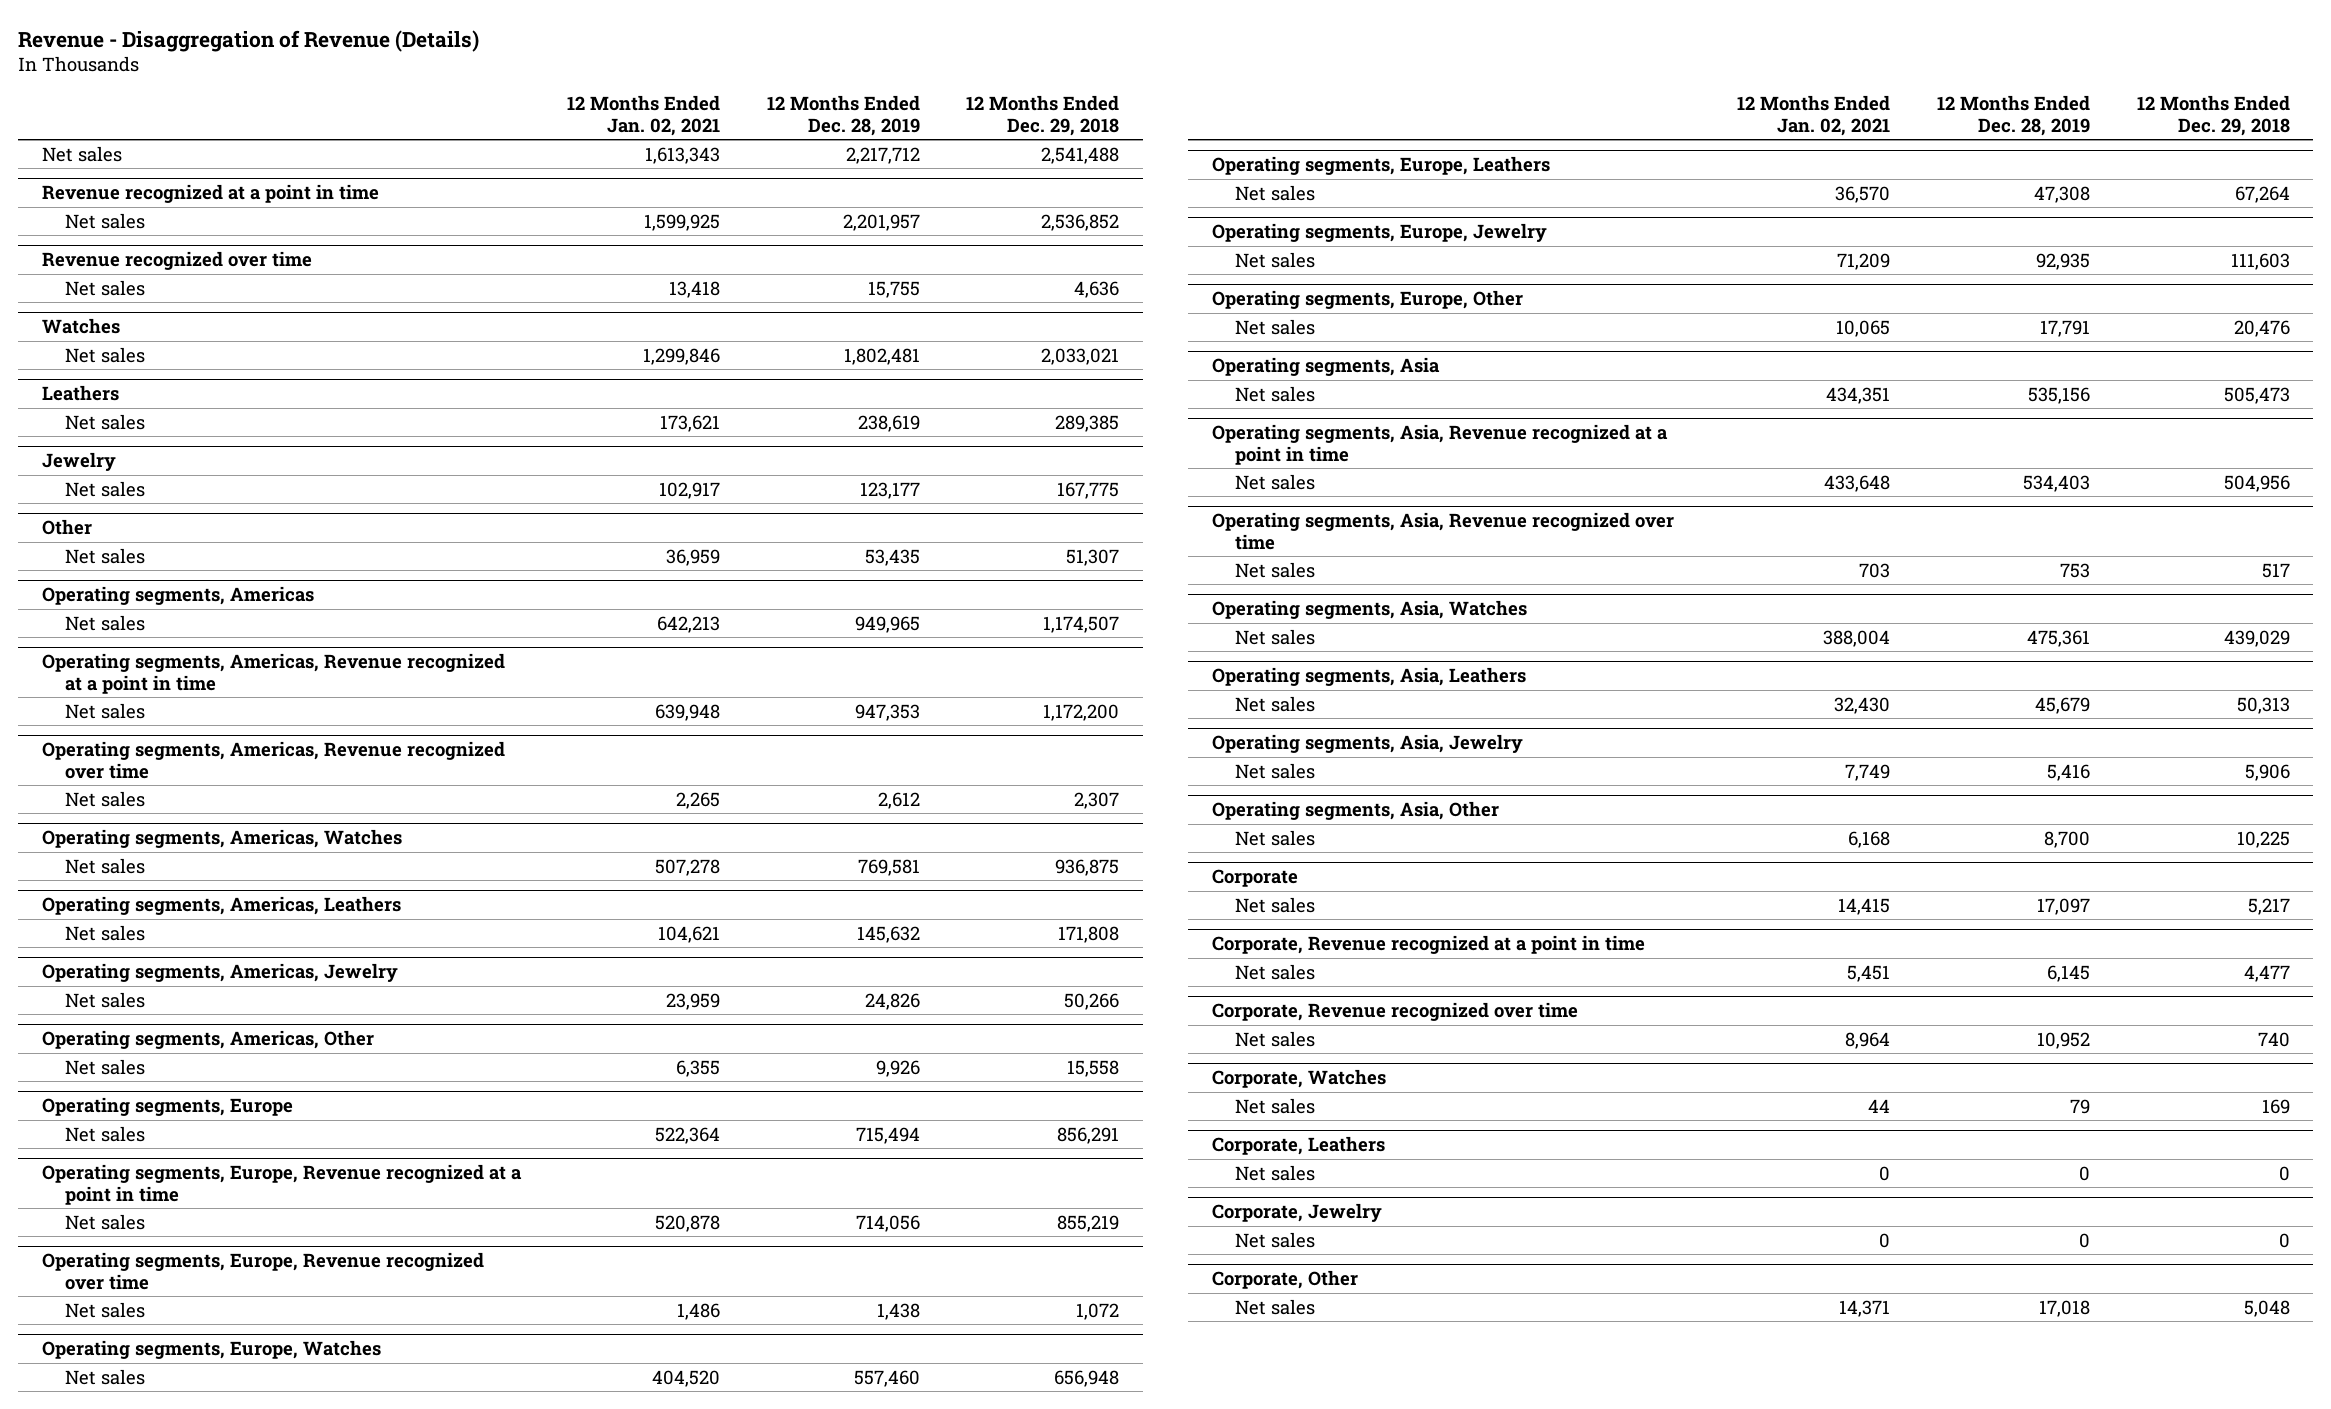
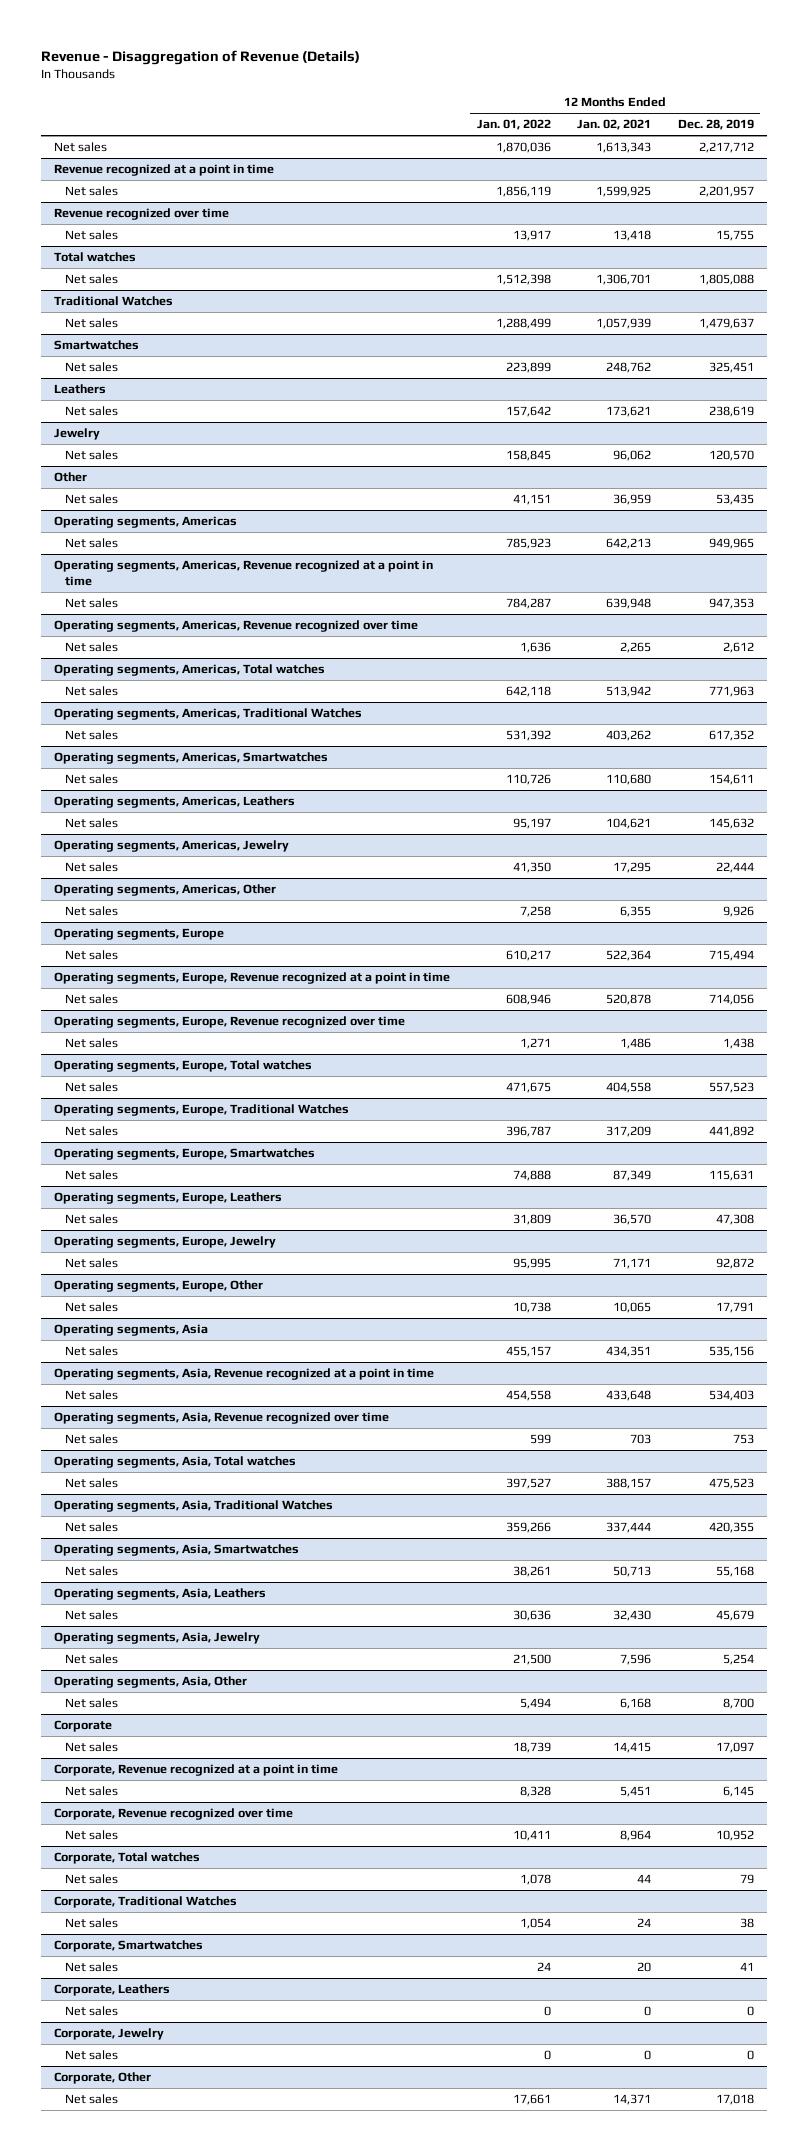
- | 12 Months Ended Jan. 02, 2021 | 12 Months Ended Dec. 28, 2019 | 12 Months Ended Dec. 29, 2018
+ | 12 Months Ended Jan. 01, 2022 | 12 Months Ended Jan. 02, 2021 | 12 Months Ended Dec. 28, 2019
- Watches
- Net sales | 1,299,846 | 1,802,481 | 2,033,021
+ Total watches
+ Net sales | 1,512,398 | 1,306,701 | 1,805,088
+ Traditional Watches
+ Net sales | 1,288,499 | 1,057,939 | 1,479,637
+ Smartwatches
+ Net sales | 223,899 | 248,762 | 325,451
@ Jewelry
- Net sales | 102,917 | 123,177 | 167,775
+ Net sales | 158,845 | 96,062 | 120,570
- Operating segments, Americas, Watches
- Net sales | 507,278 | 769,581 | 936,875
+ Operating segments, Americas, Total watches
+ Net sales | 642,118 | 513,942 | 771,963
+ Operating segments, Americas, Traditional Watches
+ Net sales | 531,392 | 403,262 | 617,352
+ Operating segments, Americas, Smartwatches
+ Net sales | 110,726 | 110,680 | 154,611
@ Operating segments, Americas, Jewelry
- Net sales | 23,959 | 24,826 | 50,266
+ Net sales | 41,350 | 17,295 | 22,444
- Operating segments, Europe, Watches
- Net sales | 404,520 | 557,460 | 656,948
+ Operating segments, Europe, Total watches
+ Net sales | 471,675 | 404,558 | 557,523
+ Operating segments, Europe, Traditional Watches
+ Net sales | 396,787 | 317,209 | 441,892
+ Operating segments, Europe, Smartwatches
+ Net sales | 74,888 | 87,349 | 115,631
@ Operating segments, Europe, Jewelry
- Net sales | 71,209 | 92,935 | 111,603
+ Net sales | 95,995 | 71,171 | 92,872
- Operating segments, Asia, Watches
- Net sales | 388,004 | 475,361 | 439,029
+ Operating segments, Asia, Total watches
+ Net sales | 397,527 | 388,157 | 475,523
+ Operating segments, Asia, Traditional Watches
+ Net sales | 359,266 | 337,444 | 420,355
+ Operating segments, Asia, Smartwatches
+ Net sales | 38,261 | 50,713 | 55,168
@ Operating segments, Asia, Jewelry
- Net sales | 7,749 | 5,416 | 5,906
+ Net sales | 21,500 | 7,596 | 5,254
- Corporate, Watches
+ Corporate, Total watches
+ Corporate, Traditional Watches
+ Net sales | 1,054 | 24 | 38
+ Corporate, Smartwatches
+ Net sales | 24 | 20 | 41

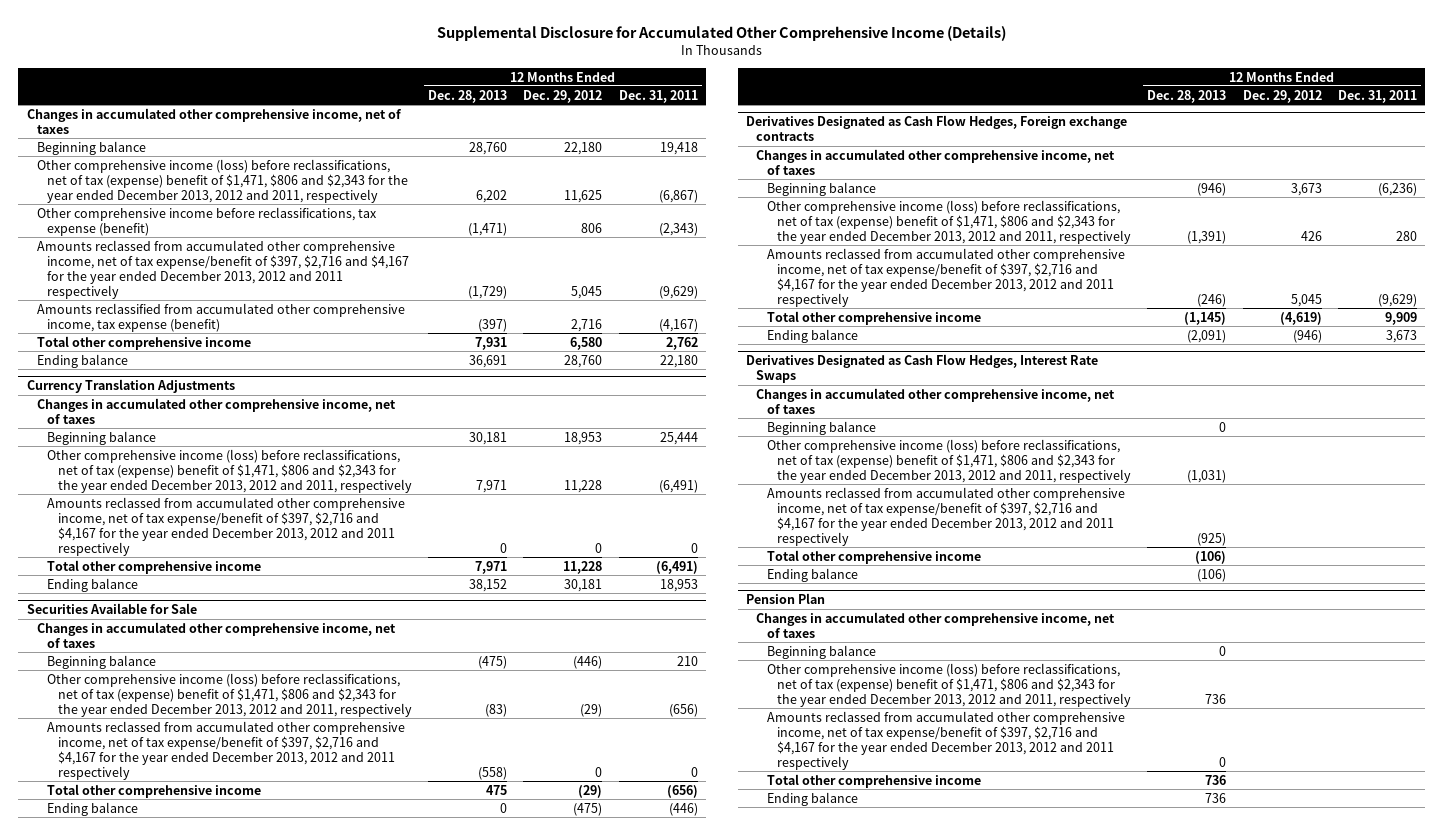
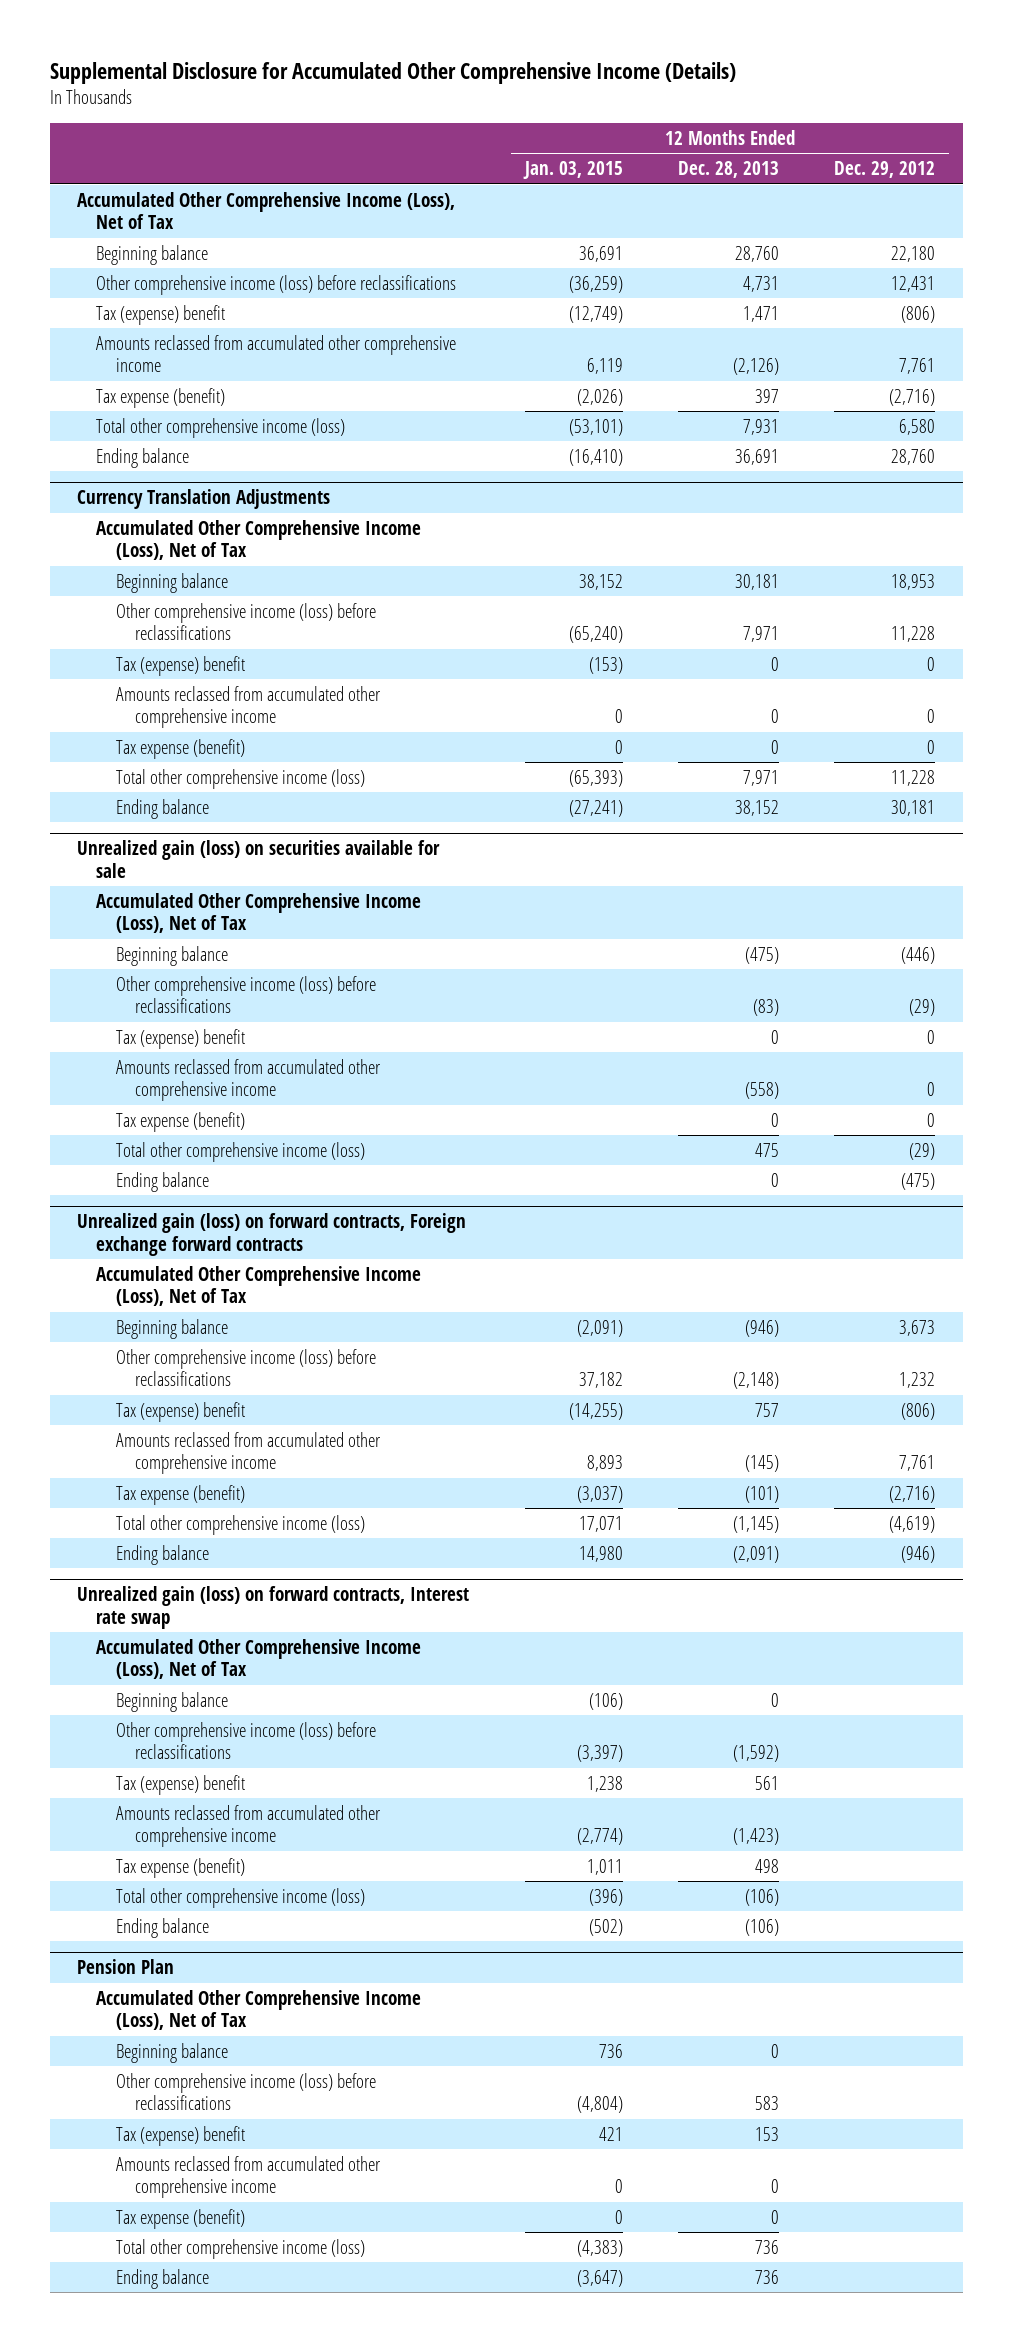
- | 12 Months Ended Dec. 28, 2013 | 12 Months Ended Dec. 29, 2012 | 12 Months Ended Dec. 31, 2011
+ | 12 Months Ended Jan. 03, 2015 | 12 Months Ended Dec. 28, 2013 | 12 Months Ended Dec. 29, 2012
- Changes in accumulated other comprehensive income, net of taxes
+ Accumulated Other Comprehensive Income (Loss), Net of Tax
- Other comprehensive income (loss) before reclassifications, net of tax (expense) benefit of $1,471, $806 and $2,343 for the year ended December 2013, 2012 and 2011, respectively | 6,202 | 11,625 | (6,867)
- Other comprehensive income before reclassifications, tax expense (benefit) | (1,471) | 806 | (2,343)
- Amounts reclassed from accumulated other comprehensive income, net of tax expense/benefit of $397, $2,716 and $4,167 for the year ended December 2013, 2012 and 2011 respectively | (1,729) | 5,045 | (9,629)
- Amounts reclassified from accumulated other comprehensive income, tax expense (benefit) | (397) | 2,716 | (4,167)
- Total other comprehensive income | 7,931 | 6,580 | 2,762
+ Other comprehensive income (loss) before reclassifications | (36,259) | 4,731 | 12,431
+ Tax (expense) benefit | (12,749) | 1,471 | (806)
+ Amounts reclassed from accumulated other comprehensive income | 6,119 | (2,126) | 7,761
+ Tax expense (benefit) | (2,026) | 397 | (2,716)
+ Total other comprehensive income (loss) | (53,101) | 7,931 | 6,580
@ Currency Translation Adjustments
- Changes in accumulated other comprehensive income, net of taxes
+ Accumulated Other Comprehensive Income (Loss), Net of Tax
- Other comprehensive income (loss) before reclassifications, net of tax (expense) benefit of $1,471, $806 and $2,343 for the year ended December 2013, 2012 and 2011, respectively | 7,971 | 11,228 | (6,491)
- Amounts reclassed from accumulated other comprehensive income, net of tax expense/benefit of $397, $2,716 and $4,167 for the year ended December 2013, 2012 and 2011 respectively | 0 | 0 | 0
- Total other comprehensive income | 7,971 | 11,228 | (6,491)
+ Other comprehensive income (loss) before reclassifications | (65,240) | 7,971 | 11,228
+ Tax (expense) benefit | (153) | 0 | 0
+ Amounts reclassed from accumulated other comprehensive income | 0 | 0 | 0
+ Tax expense (benefit) | 0 | 0 | 0
+ Total other comprehensive income (loss) | (65,393) | 7,971 | 11,228
- Securities Available for Sale
- Changes in accumulated other comprehensive income, net of taxes
+ Unrealized gain (loss) on securities available for sale
+ Accumulated Other Comprehensive Income (Loss), Net of Tax
- Other comprehensive income (loss) before reclassifications, net of tax (expense) benefit of $1,471, $806 and $2,343 for the year ended December 2013, 2012 and 2011, respectively | (83) | (29) | (656)
- Amounts reclassed from accumulated other comprehensive income, net of tax expense/benefit of $397, $2,716 and $4,167 for the year ended December 2013, 2012 and 2011 respectively | (558) | 0 | 0
- Total other comprehensive income | 475 | (29) | (656)
+ Other comprehensive income (loss) before reclassifications | | (83) | (29)
+ Tax (expense) benefit | | 0 | 0
+ Amounts reclassed from accumulated other comprehensive income | | (558) | 0
+ Tax expense (benefit) | | 0 | 0
+ Total other comprehensive income (loss) | | 475 | (29)
- Derivatives Designated as Cash Flow Hedges, Foreign exchange contracts
- Changes in accumulated other comprehensive income, net of taxes
+ Unrealized gain (loss) on forward contracts, Foreign exchange forward contracts
+ Accumulated Other Comprehensive Income (Loss), Net of Tax
- Other comprehensive income (loss) before reclassifications, net of tax (expense) benefit of $1,471, $806 and $2,343 for the year ended December 2013, 2012 and 2011, respectively | (1,391) | 426 | 280
- Amounts reclassed from accumulated other comprehensive income, net of tax expense/benefit of $397, $2,716 and $4,167 for the year ended December 2013, 2012 and 2011 respectively | (246) | 5,045 | (9,629)
- Total other comprehensive income | (1,145) | (4,619) | 9,909
+ Other comprehensive income (loss) before reclassifications | 37,182 | (2,148) | 1,232
+ Tax (expense) benefit | (14,255) | 757 | (806)
+ Amounts reclassed from accumulated other comprehensive income | 8,893 | (145) | 7,761
+ Tax expense (benefit) | (3,037) | (101) | (2,716)
+ Total other comprehensive income (loss) | 17,071 | (1,145) | (4,619)
- Derivatives Designated as Cash Flow Hedges, Interest Rate Swaps
- Changes in accumulated other comprehensive income, net of taxes
+ Unrealized gain (loss) on forward contracts, Interest rate swap
+ Accumulated Other Comprehensive Income (Loss), Net of Tax
- Other comprehensive income (loss) before reclassifications, net of tax (expense) benefit of $1,471, $806 and $2,343 for the year ended December 2013, 2012 and 2011, respectively | (1,031) | |
- Amounts reclassed from accumulated other comprehensive income, net of tax expense/benefit of $397, $2,716 and $4,167 for the year ended December 2013, 2012 and 2011 respectively | (925) | |
- Total other comprehensive income | (106) | |
+ Other comprehensive income (loss) before reclassifications | (3,397) | (1,592) |
+ Tax (expense) benefit | 1,238 | 561 |
+ Amounts reclassed from accumulated other comprehensive income | (2,774) | (1,423) |
+ Tax expense (benefit) | 1,011 | 498 |
+ Total other comprehensive income (loss) | (396) | (106) |
@ Pension Plan
- Changes in accumulated other comprehensive income, net of taxes
+ Accumulated Other Comprehensive Income (Loss), Net of Tax
- Other comprehensive income (loss) before reclassifications, net of tax (expense) benefit of $1,471, $806 and $2,343 for the year ended December 2013, 2012 and 2011, respectively | 736 | |
- Amounts reclassed from accumulated other comprehensive income, net of tax expense/benefit of $397, $2,716 and $4,167 for the year ended December 2013, 2012 and 2011 respectively | 0 | |
- Total other comprehensive income | 736 | |
+ Other comprehensive income (loss) before reclassifications | (4,804) | 583 |
+ Tax (expense) benefit | 421 | 153 |
+ Amounts reclassed from accumulated other comprehensive income | 0 | 0 |
+ Tax expense (benefit) | 0 | 0 |
+ Total other comprehensive income (loss) | (4,383) | 736 |

